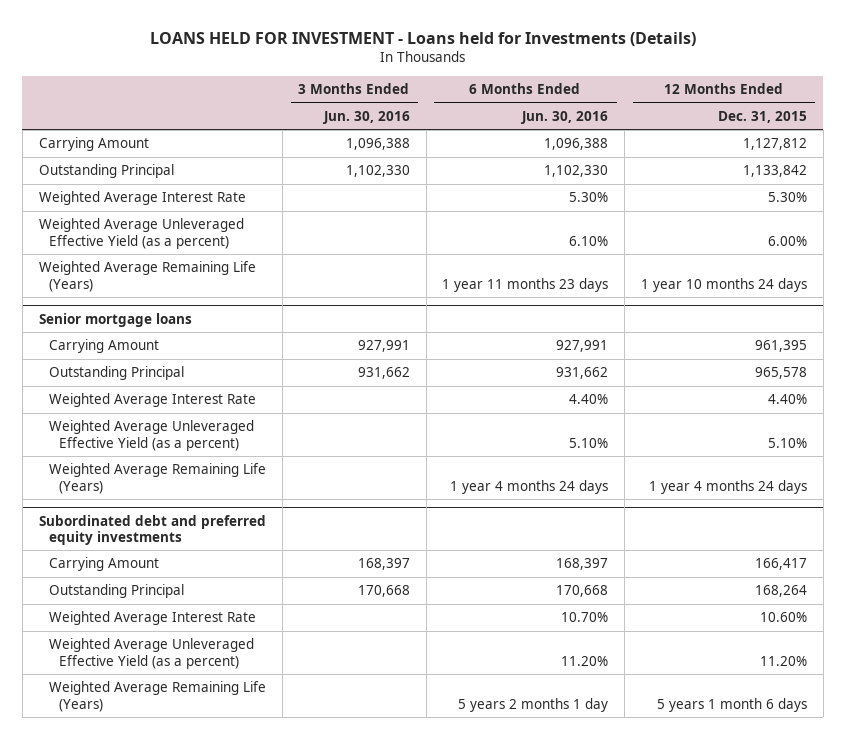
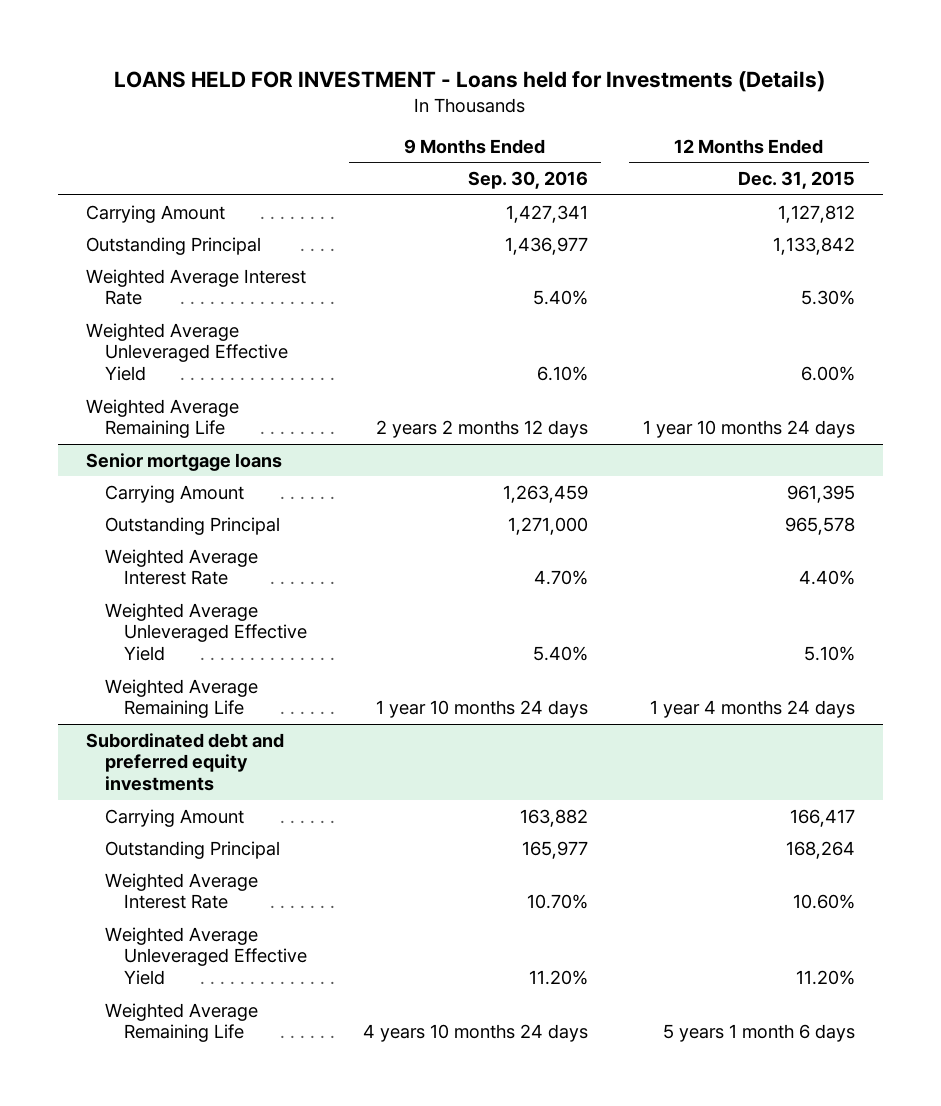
- | 3 Months Ended Jun. 30, 2016 | 6 Months Ended Jun. 30, 2016 | 12 Months Ended Dec. 31, 2015
+ | 9 Months Ended Sep. 30, 2016 | 12 Months Ended Dec. 31, 2015
- Weighted Average Unleveraged Effective Yield (as a percent) | | 6.10% | 6.00%
- Weighted Average Remaining Life (Years) | | 1 year 11 months 23 days | 1 year 10 months 24 days
+ Weighted Average Unleveraged Effective Yield | 6.10% | 6.00%
+ Weighted Average Remaining Life | 2 years 2 months 12 days | 1 year 10 months 24 days
@ Senior mortgage loans
- Weighted Average Unleveraged Effective Yield (as a percent) | | 5.10% | 5.10%
- Weighted Average Remaining Life (Years) | | 1 year 4 months 24 days | 1 year 4 months 24 days
+ Weighted Average Unleveraged Effective Yield | 5.40% | 5.10%
+ Weighted Average Remaining Life | 1 year 10 months 24 days | 1 year 4 months 24 days
@ Subordinated debt and preferred equity investments
- Weighted Average Unleveraged Effective Yield (as a percent) | | 11.20% | 11.20%
- Weighted Average Remaining Life (Years) | | 5 years 2 months 1 day | 5 years 1 month 6 days
+ Weighted Average Unleveraged Effective Yield | 11.20% | 11.20%
+ Weighted Average Remaining Life | 4 years 10 months 24 days | 5 years 1 month 6 days

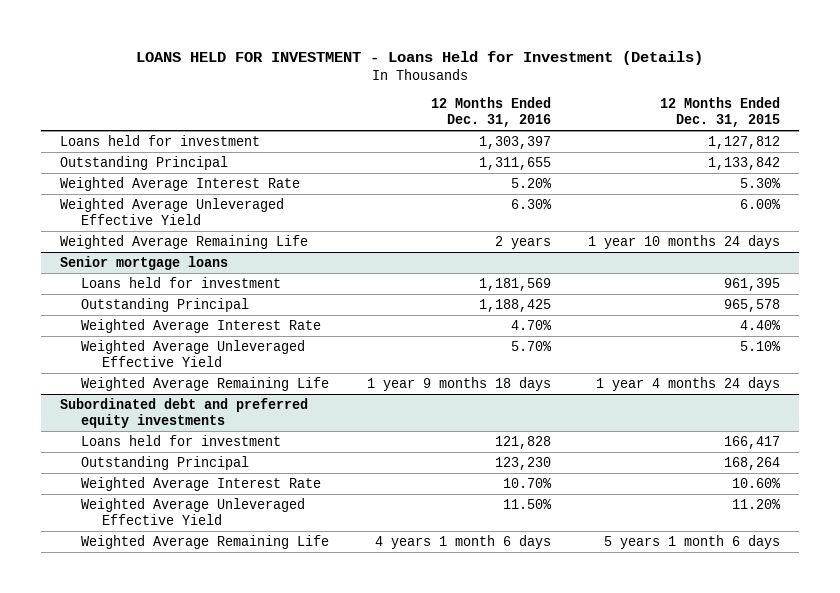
- LOANS HELD FOR INVESTMENT - Loans held for Investments (Details)
+ LOANS HELD FOR INVESTMENT - Loans Held for Investment (Details)
- | 9 Months Ended Sep. 30, 2016 | 12 Months Ended Dec. 31, 2015
+ | 12 Months Ended Dec. 31, 2016 | 12 Months Ended Dec. 31, 2015
- Carrying Amount | 1,427,341 | 1,127,812
+ Loans held for investment | 1,303,397 | 1,127,812
@ Senior mortgage loans
- Carrying Amount | 1,263,459 | 961,395
+ Loans held for investment | 1,181,569 | 961,395
@ Subordinated debt and preferred equity investments
- Carrying Amount | 163,882 | 166,417
+ Loans held for investment | 121,828 | 166,417

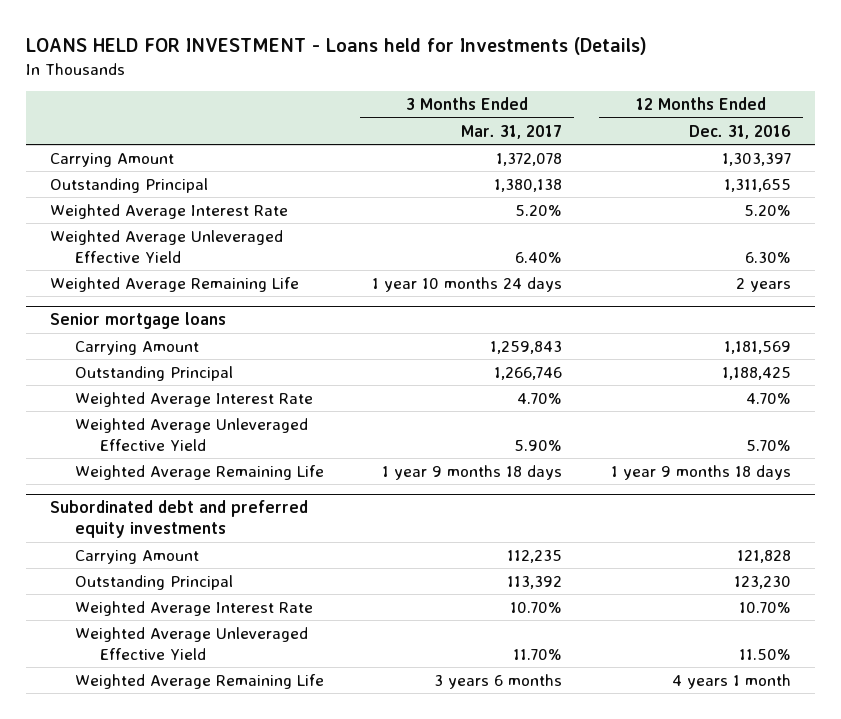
- LOANS HELD FOR INVESTMENT - Loans Held for Investment (Details)
+ LOANS HELD FOR INVESTMENT - Loans held for Investments (Details)
- | 12 Months Ended Dec. 31, 2016 | 12 Months Ended Dec. 31, 2015
+ | 3 Months Ended Mar. 31, 2017 | 12 Months Ended Dec. 31, 2016
- Loans held for investment | 1,303,397 | 1,127,812
+ Carrying Amount | 1,372,078 | 1,303,397
@ Senior mortgage loans
- Loans held for investment | 1,181,569 | 961,395
+ Carrying Amount | 1,259,843 | 1,181,569
@ Subordinated debt and preferred equity investments
- Loans held for investment | 121,828 | 166,417
+ Carrying Amount | 112,235 | 121,828
- Weighted Average Remaining Life | 4 years 1 month 6 days | 5 years 1 month 6 days
+ Weighted Average Remaining Life | 3 years 6 months | 4 years 1 month

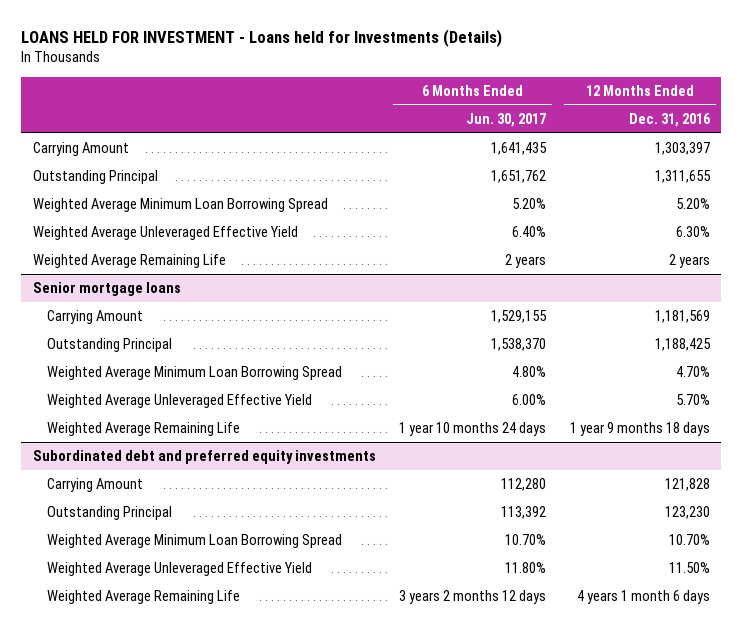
- | 3 Months Ended Mar. 31, 2017 | 12 Months Ended Dec. 31, 2016
+ | 6 Months Ended Jun. 30, 2017 | 12 Months Ended Dec. 31, 2016
- Weighted Average Interest Rate | 5.20% | 5.20%
+ Weighted Average Minimum Loan Borrowing Spread | 5.20% | 5.20%
@ Senior mortgage loans
- Weighted Average Interest Rate | 4.70% | 4.70%
+ Weighted Average Minimum Loan Borrowing Spread | 4.80% | 4.70%
@ Subordinated debt and preferred equity investments
- Weighted Average Interest Rate | 10.70% | 10.70%
+ Weighted Average Minimum Loan Borrowing Spread | 10.70% | 10.70%
- Weighted Average Remaining Life | 3 years 6 months | 4 years 1 month
+ Weighted Average Remaining Life | 3 years 2 months 12 days | 4 years 1 month 6 days

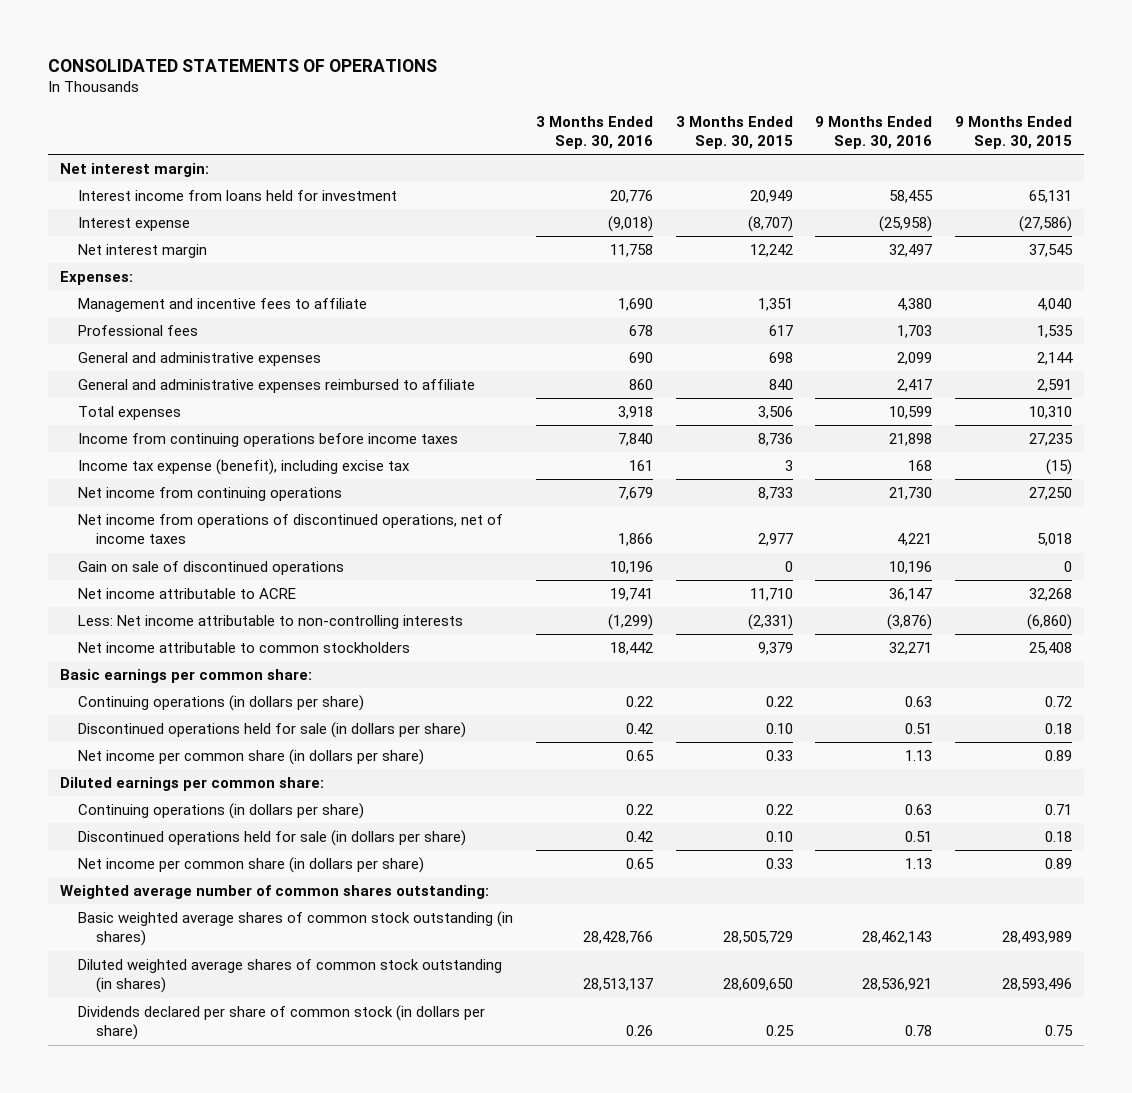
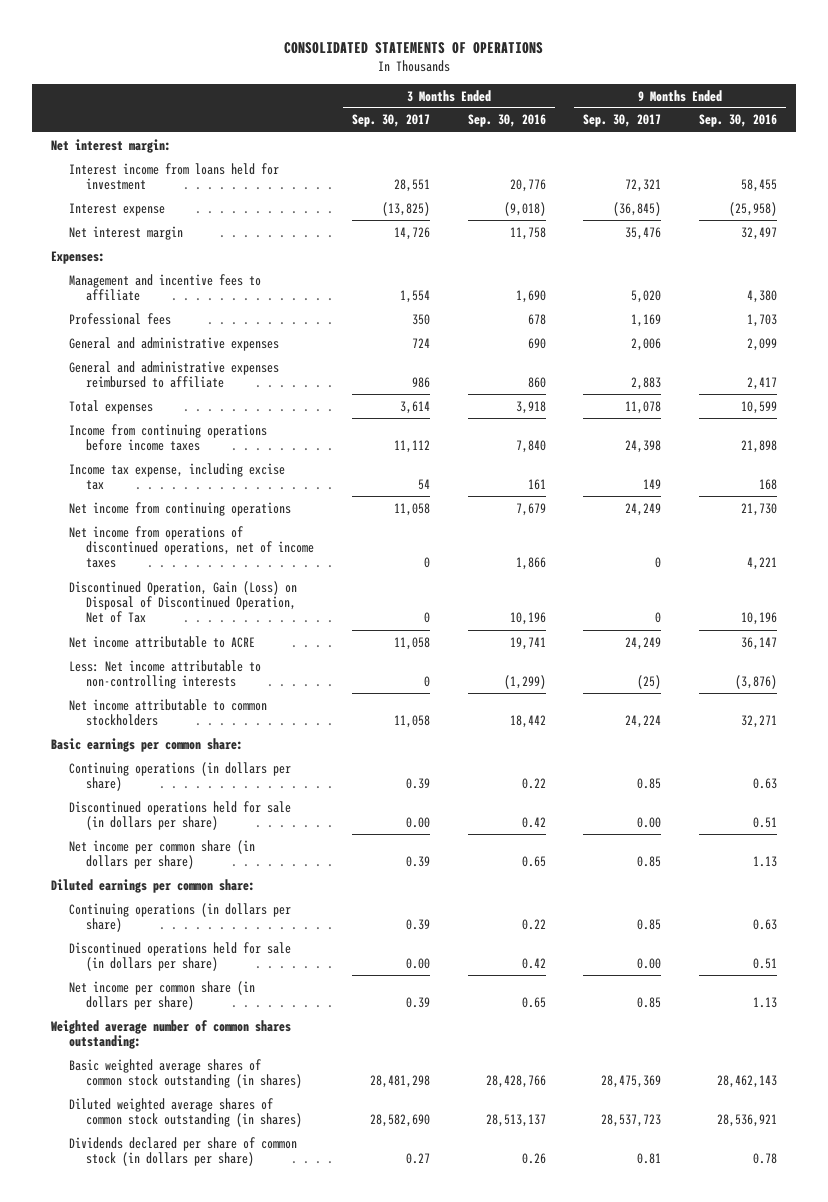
- | 3 Months Ended Sep. 30, 2016 | 3 Months Ended Sep. 30, 2015 | 9 Months Ended Sep. 30, 2016 | 9 Months Ended Sep. 30, 2015
+ | 3 Months Ended Sep. 30, 2017 | 3 Months Ended Sep. 30, 2016 | 9 Months Ended Sep. 30, 2017 | 9 Months Ended Sep. 30, 2016
- Income tax expense (benefit), including excise tax | 161 | 3 | 168 | (15)
+ Income tax expense, including excise tax | 54 | 161 | 149 | 168
- Gain on sale of discontinued operations | 10,196 | 0 | 10,196 | 0
+ Discontinued Operation, Gain (Loss) on Disposal of Discontinued Operation, Net of Tax | 0 | 10,196 | 0 | 10,196

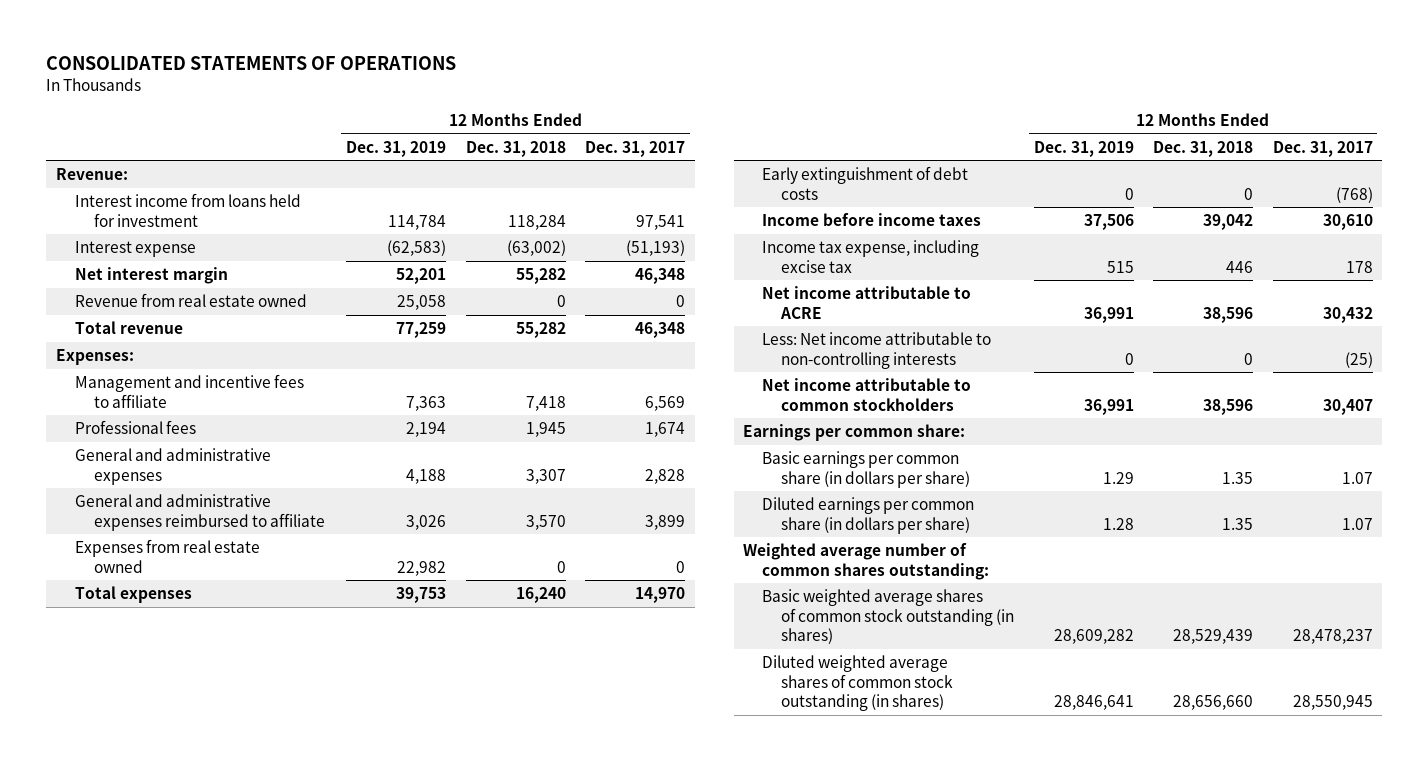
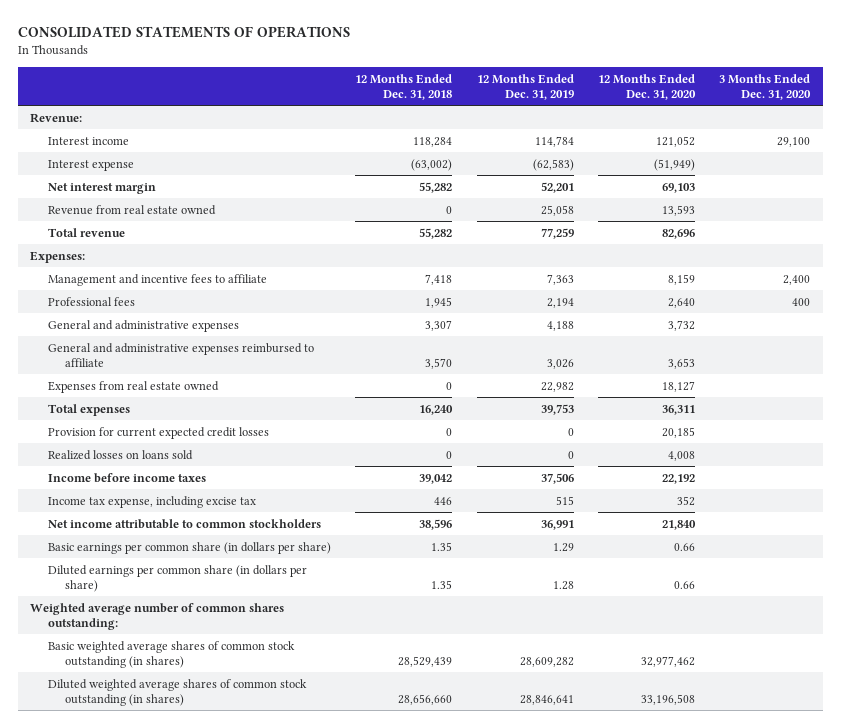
- | 12 Months Ended Dec. 31, 2019 | 12 Months Ended Dec. 31, 2018 | 12 Months Ended Dec. 31, 2017
+ | 12 Months Ended Dec. 31, 2018 | 12 Months Ended Dec. 31, 2019 | 12 Months Ended Dec. 31, 2020 | 3 Months Ended Dec. 31, 2020
- Interest income from loans held for investment | 114,784 | 118,284 | 97,541
+ Interest income | 118,284 | 114,784 | 121,052 | 29,100
- Early extinguishment of debt costs | 0 | 0 | (768)
+ Provision for current expected credit losses | 0 | 0 | 20,185 |
+ Realized losses on loans sold | 0 | 0 | 4,008 |
- Net income attributable to ACRE | 36,991 | 38,596 | 30,432
- Less: Net income attributable to non-controlling interests | 0 | 0 | (25)
- Earnings per common share:

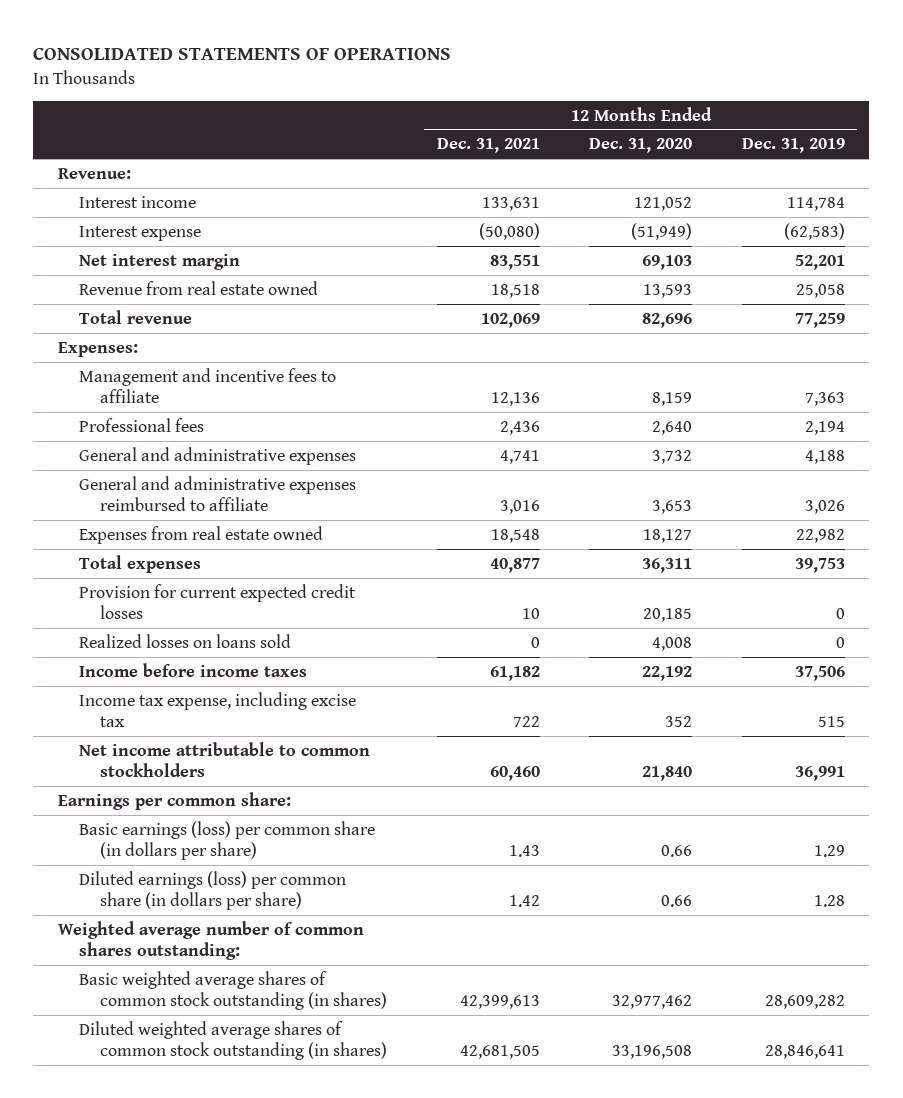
- | 12 Months Ended Dec. 31, 2018 | 12 Months Ended Dec. 31, 2019 | 12 Months Ended Dec. 31, 2020 | 3 Months Ended Dec. 31, 2020
+ | 12 Months Ended Dec. 31, 2021 | 12 Months Ended Dec. 31, 2020 | 12 Months Ended Dec. 31, 2019
- Basic earnings per common share (in dollars per share) | 1.35 | 1.29 | 0.66 |
- Diluted earnings per common share (in dollars per share) | 1.35 | 1.28 | 0.66 |
+ Earnings per common share:
+ Basic earnings (loss) per common share (in dollars per share) | 1.43 | 0.66 | 1.29
+ Diluted earnings (loss) per common share (in dollars per share) | 1.42 | 0.66 | 1.28

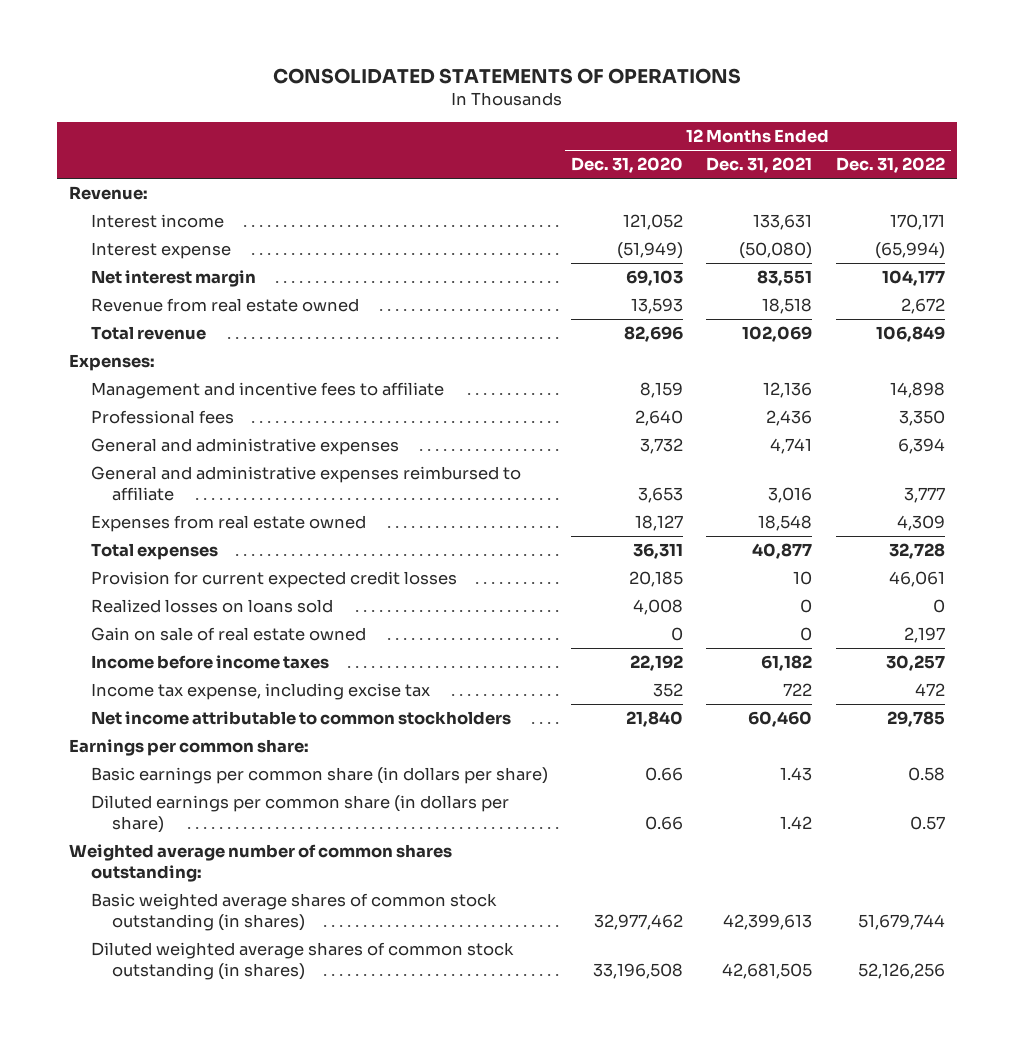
- | 12 Months Ended Dec. 31, 2021 | 12 Months Ended Dec. 31, 2020 | 12 Months Ended Dec. 31, 2019
+ | 12 Months Ended Dec. 31, 2020 | 12 Months Ended Dec. 31, 2021 | 12 Months Ended Dec. 31, 2022
+ Gain on sale of real estate owned | 0 | 0 | 2,197
- Basic earnings (loss) per common share (in dollars per share) | 1.43 | 0.66 | 1.29
- Diluted earnings (loss) per common share (in dollars per share) | 1.42 | 0.66 | 1.28
+ Basic earnings per common share (in dollars per share) | 0.66 | 1.43 | 0.58
+ Diluted earnings per common share (in dollars per share) | 0.66 | 1.42 | 0.57

